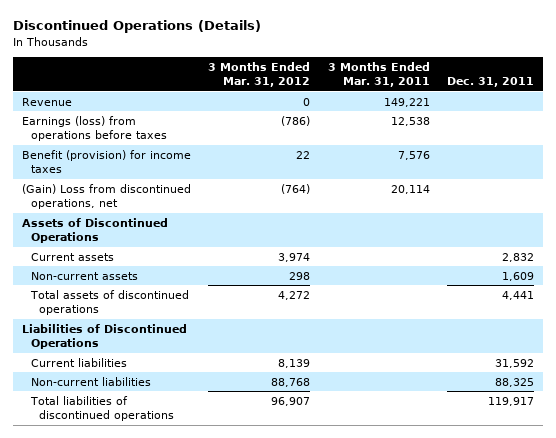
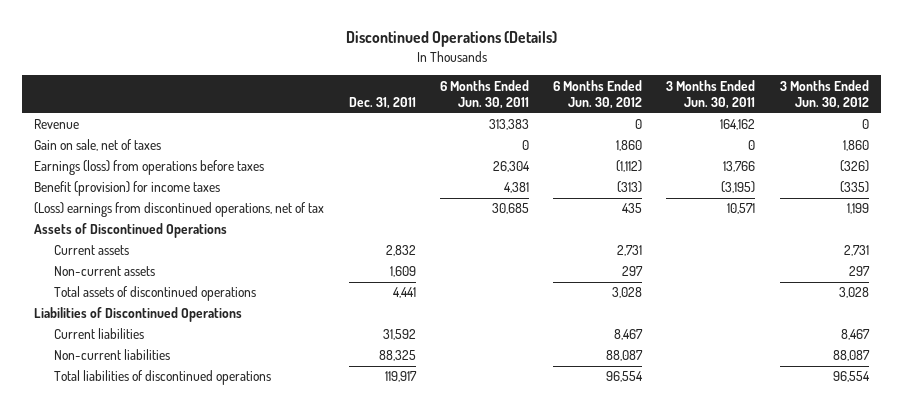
- | 3 Months Ended Mar. 31, 2012 | 3 Months Ended Mar. 31, 2011 | Dec. 31, 2011
+ | Dec. 31, 2011 | 6 Months Ended Jun. 30, 2011 | 6 Months Ended Jun. 30, 2012 | 3 Months Ended Jun. 30, 2011 | 3 Months Ended Jun. 30, 2012
+ Gain on sale, net of taxes | | 0 | 1,860 | 0 | 1,860
- (Gain) Loss from discontinued operations, net | (764) | 20,114 |
+ (Loss) earnings from discontinued operations, net of tax | | 30,685 | 435 | 10,571 | 1,199

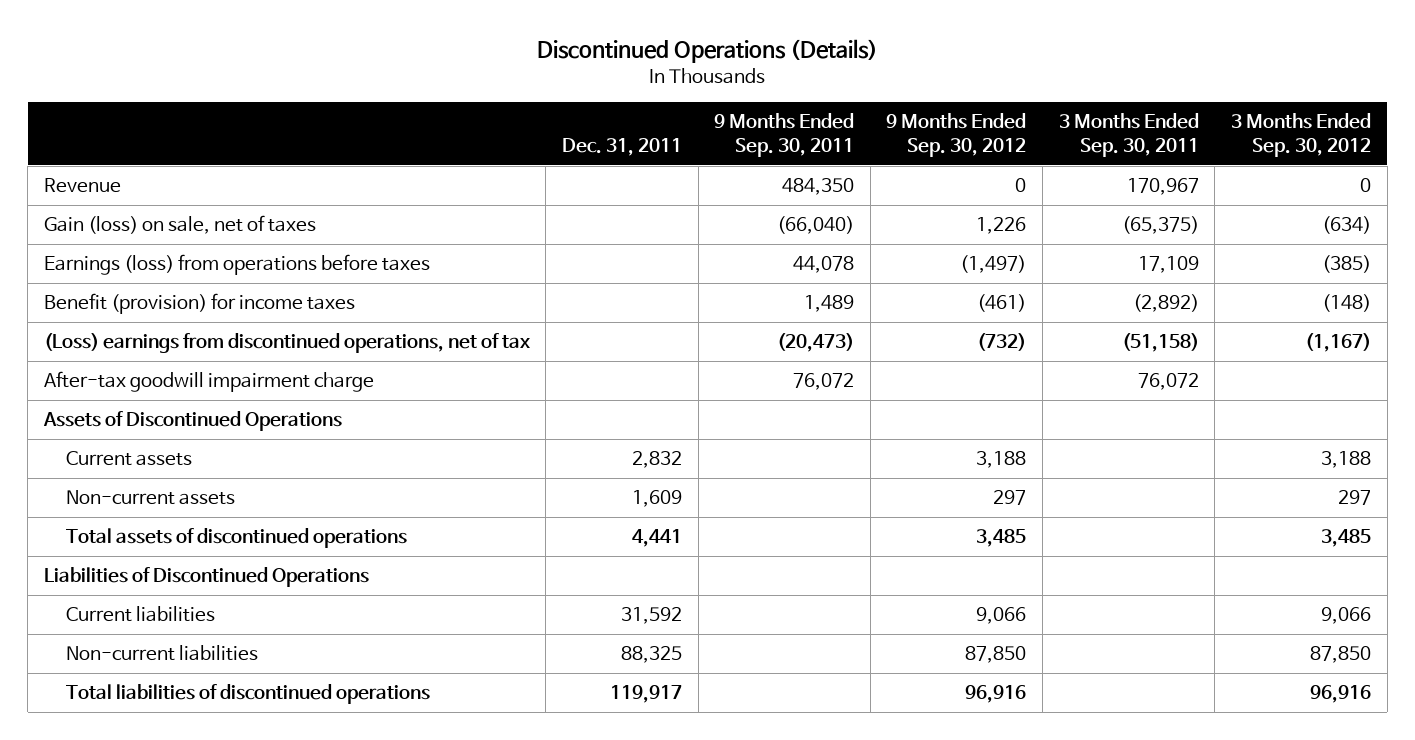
- | Dec. 31, 2011 | 6 Months Ended Jun. 30, 2011 | 6 Months Ended Jun. 30, 2012 | 3 Months Ended Jun. 30, 2011 | 3 Months Ended Jun. 30, 2012
+ | Dec. 31, 2011 | 9 Months Ended Sep. 30, 2011 | 9 Months Ended Sep. 30, 2012 | 3 Months Ended Sep. 30, 2011 | 3 Months Ended Sep. 30, 2012
- Gain on sale, net of taxes | | 0 | 1,860 | 0 | 1,860
+ Gain (loss) on sale, net of taxes | | (66,040) | 1,226 | (65,375) | (634)
+ After-tax goodwill impairment charge | | 76,072 | | 76,072 |

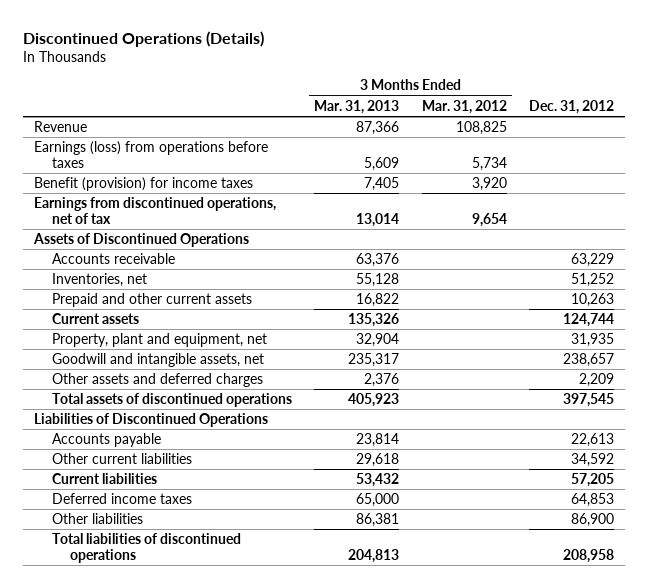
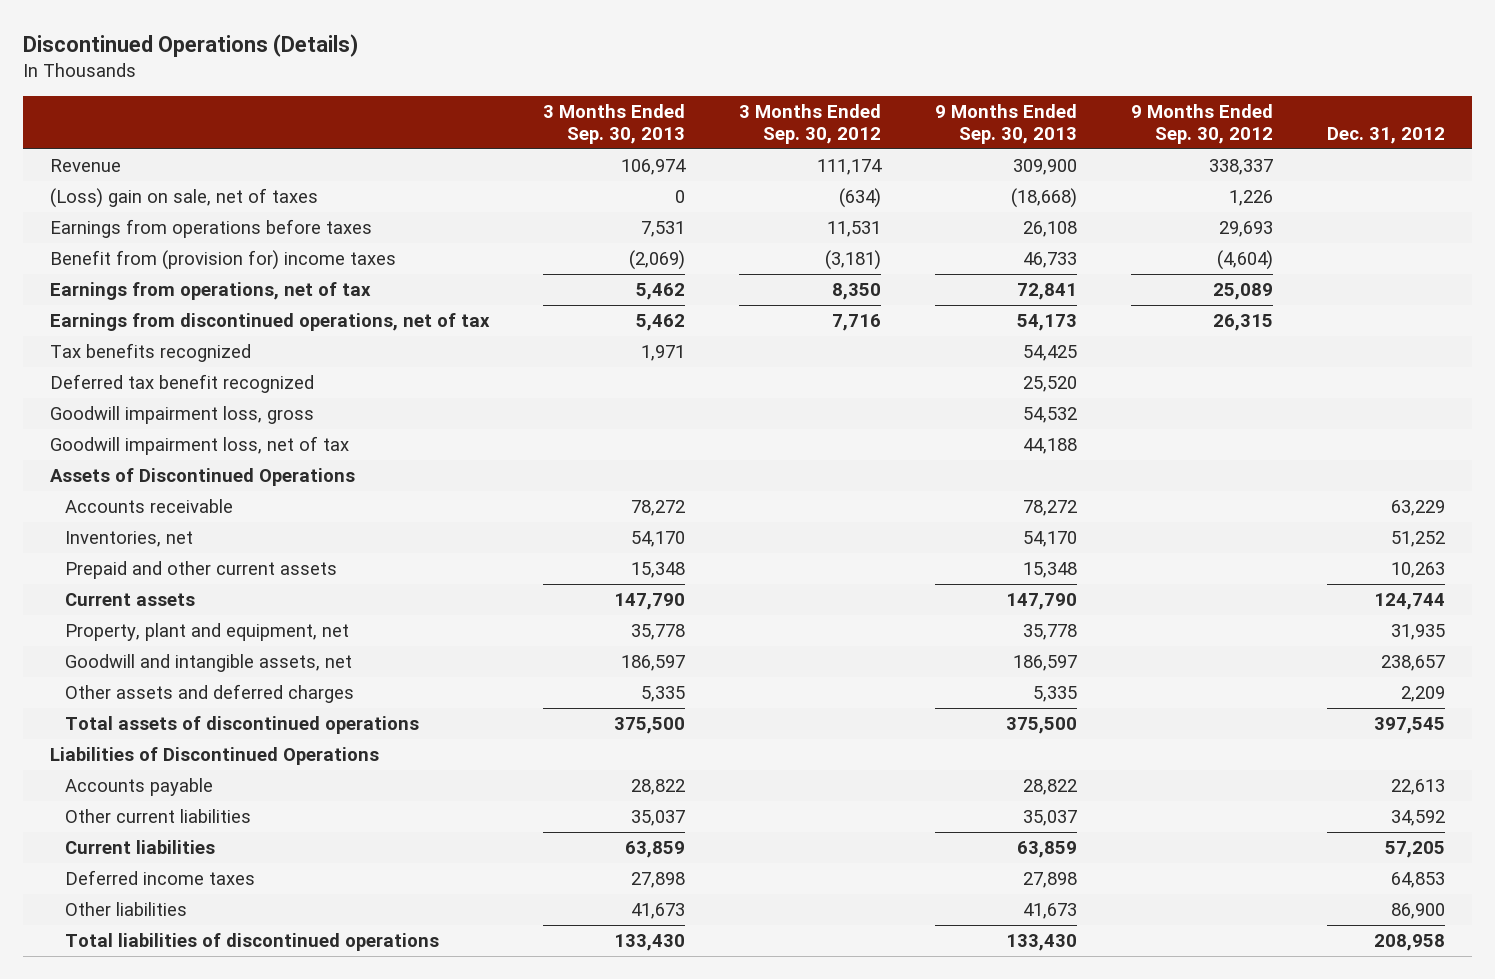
- | 3 Months Ended Mar. 31, 2013 | 3 Months Ended Mar. 31, 2012 | Dec. 31, 2012
+ | 3 Months Ended Sep. 30, 2013 | 3 Months Ended Sep. 30, 2012 | 9 Months Ended Sep. 30, 2013 | 9 Months Ended Sep. 30, 2012 | Dec. 31, 2012
- Earnings (loss) from operations before taxes | 5,609 | 5,734 |
- Benefit (provision) for income taxes | 7,405 | 3,920 |
+ (Loss) gain on sale, net of taxes | 0 | (634) | (18,668) | 1,226 |
+ Earnings from operations before taxes | 7,531 | 11,531 | 26,108 | 29,693 |
+ Benefit from (provision for) income taxes | (2,069) | (3,181) | 46,733 | (4,604) |
+ Earnings from operations, net of tax | 5,462 | 8,350 | 72,841 | 25,089 |
+ Tax benefits recognized | 1,971 | | 54,425 | |
+ Deferred tax benefit recognized | | | 25,520 | |
+ Goodwill impairment loss, gross | | | 54,532 | |
+ Goodwill impairment loss, net of tax | | | 44,188 | |

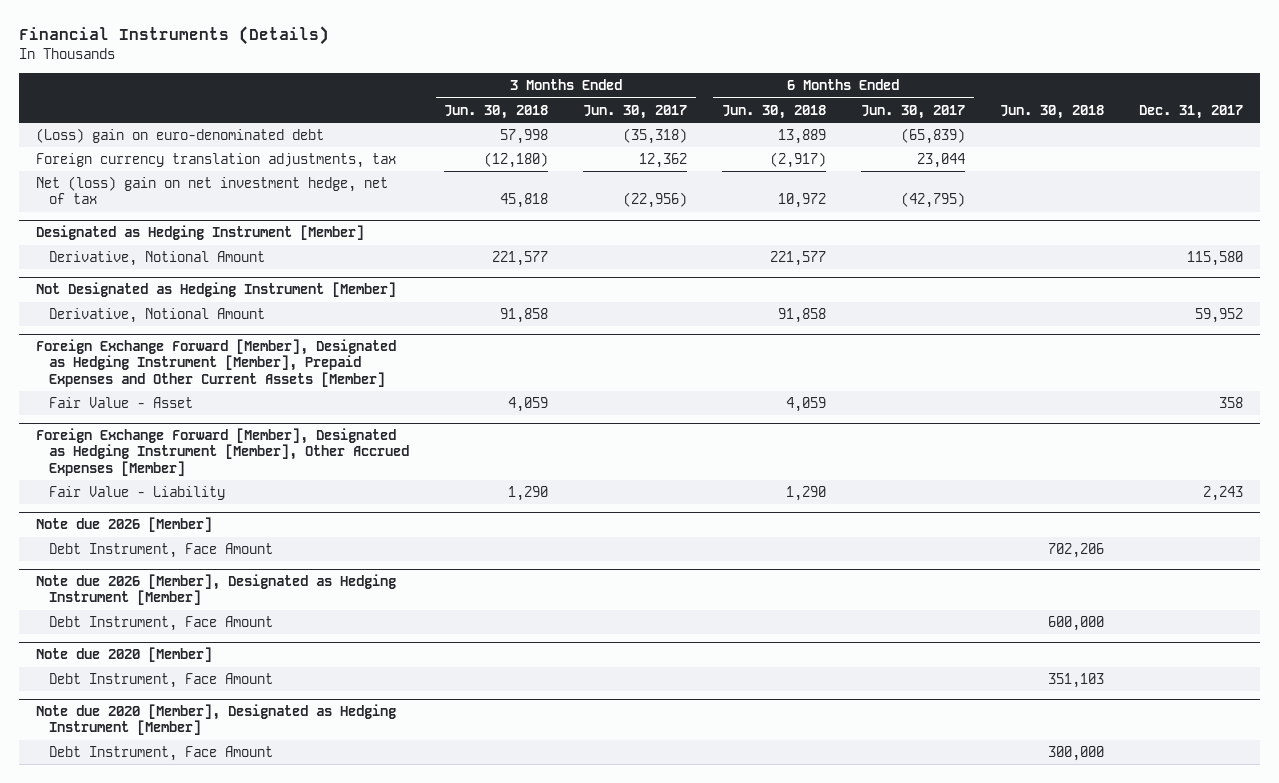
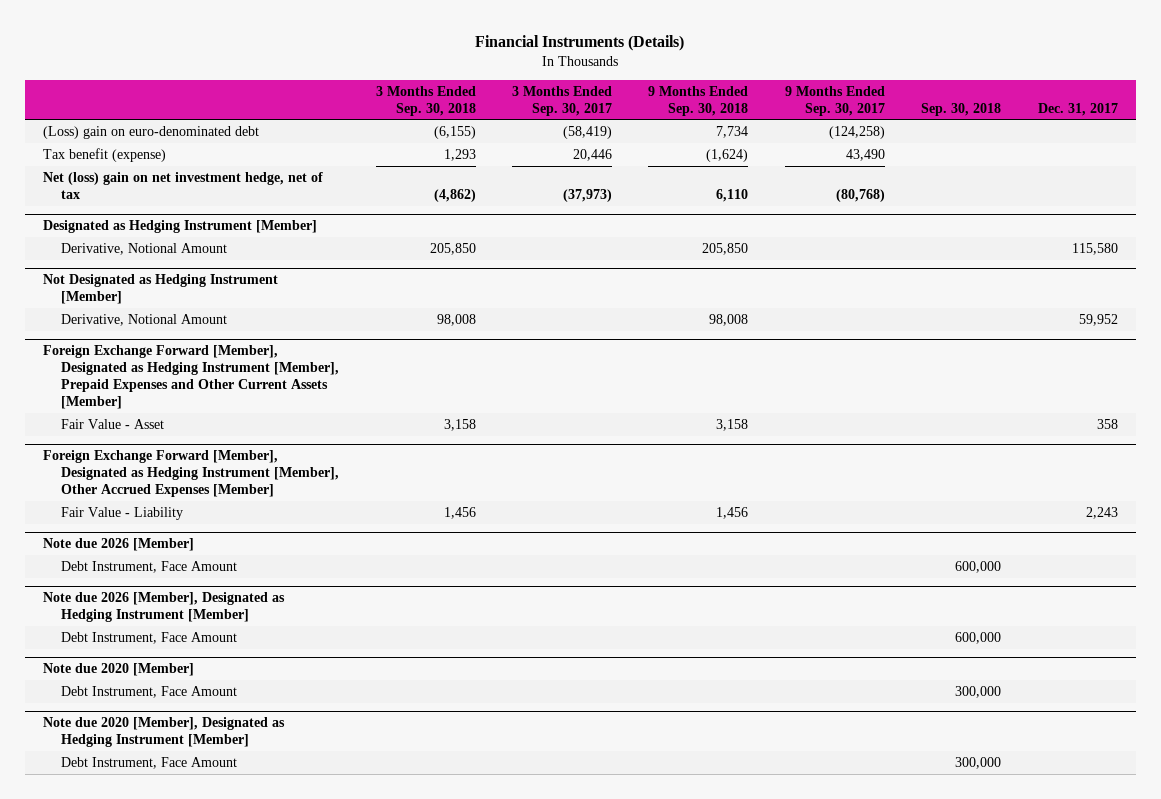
- | 3 Months Ended Jun. 30, 2018 | 3 Months Ended Jun. 30, 2017 | 6 Months Ended Jun. 30, 2018 | 6 Months Ended Jun. 30, 2017 | Jun. 30, 2018 | Dec. 31, 2017
+ | 3 Months Ended Sep. 30, 2018 | 3 Months Ended Sep. 30, 2017 | 9 Months Ended Sep. 30, 2018 | 9 Months Ended Sep. 30, 2017 | Sep. 30, 2018 | Dec. 31, 2017
- Foreign currency translation adjustments, tax | (12,180) | 12,362 | (2,917) | 23,044 | |
+ Tax benefit (expense) | 1,293 | 20,446 | (1,624) | 43,490 | |

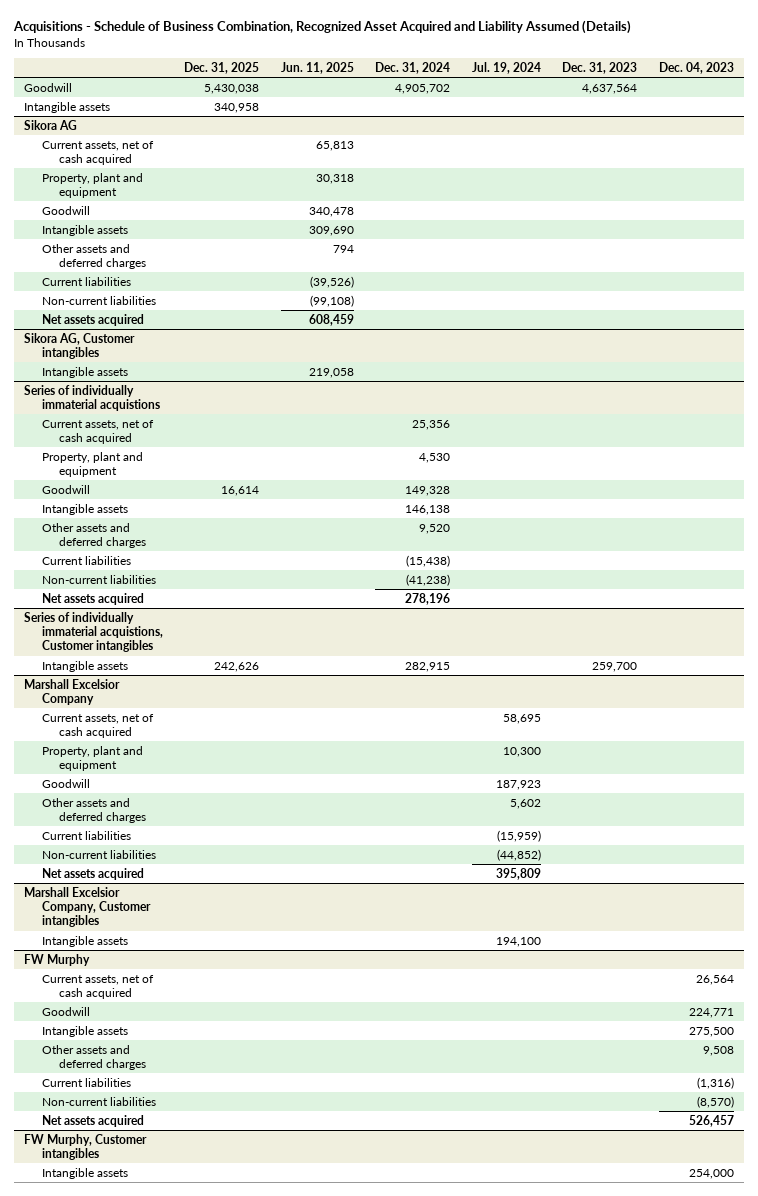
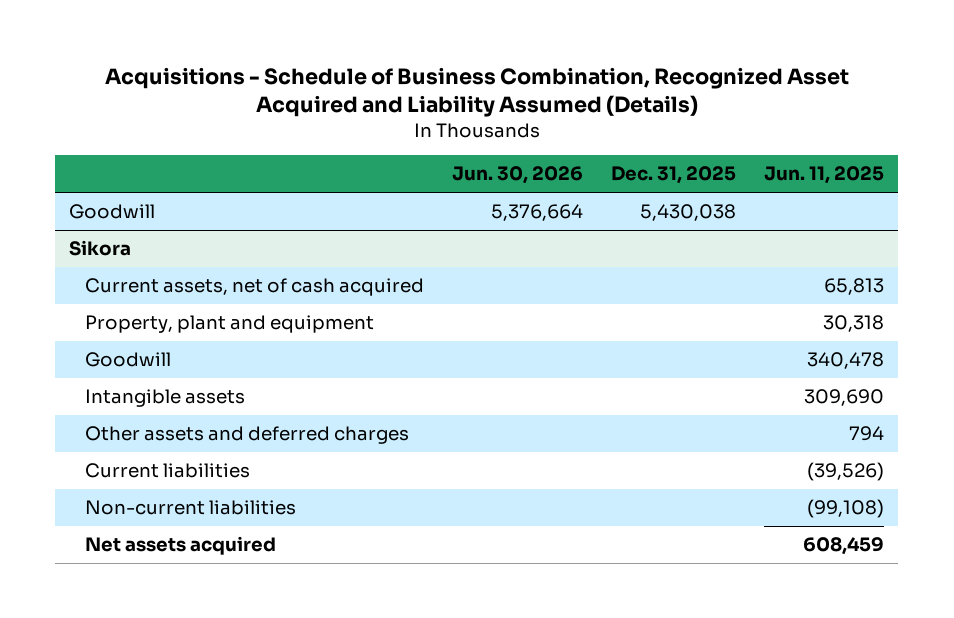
- | Dec. 31, 2025 | Jun. 11, 2025 | Dec. 31, 2024 | Jul. 19, 2024 | Dec. 31, 2023 | Dec. 04, 2023
+ | Jun. 30, 2026 | Dec. 31, 2025 | Jun. 11, 2025
- Intangible assets | 340,958 | | | | |
- Sikora AG
+ Sikora
- Sikora AG, Customer intangibles
- Intangible assets | | 219,058 | | | |
- Series of individually immaterial acquistions
- Current assets, net of cash acquired | | | 25,356 | | |
- Property, plant and equipment | | | 4,530 | | |
- Goodwill | 16,614 | | 149,328 | | |
- Intangible assets | | | 146,138 | | |
- Other assets and deferred charges | | | 9,520 | | |
- Current liabilities | | | (15,438) | | |
- Non-current liabilities | | | (41,238) | | |
- Net assets acquired | | | 278,196 | | |
- Series of individually immaterial acquistions, Customer intangibles
- Intangible assets | 242,626 | | 282,915 | | 259,700 |
- Marshall Excelsior Company
- Current assets, net of cash acquired | | | | 58,695 | |
- Property, plant and equipment | | | | 10,300 | |
- Goodwill | | | | 187,923 | |
- Other assets and deferred charges | | | | 5,602 | |
- Current liabilities | | | | (15,959) | |
- Non-current liabilities | | | | (44,852) | |
- Net assets acquired | | | | 395,809 | |
- Marshall Excelsior Company, Customer intangibles
- Intangible assets | | | | 194,100 | |
- FW Murphy
- Current assets, net of cash acquired | | | | | | 26,564
- Goodwill | | | | | | 224,771
- Intangible assets | | | | | | 275,500
- Other assets and deferred charges | | | | | | 9,508
- Current liabilities | | | | | | (1,316)
- Non-current liabilities | | | | | | (8,570)
- Net assets acquired | | | | | | 526,457
- FW Murphy, Customer intangibles
- Intangible assets | | | | | | 254,000

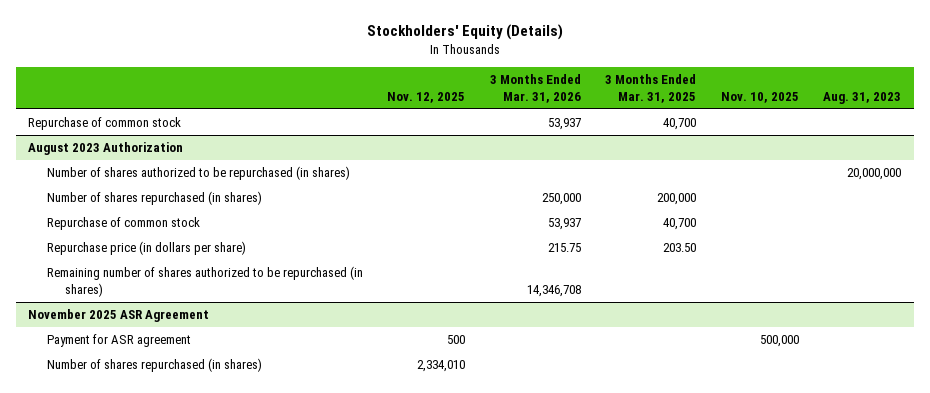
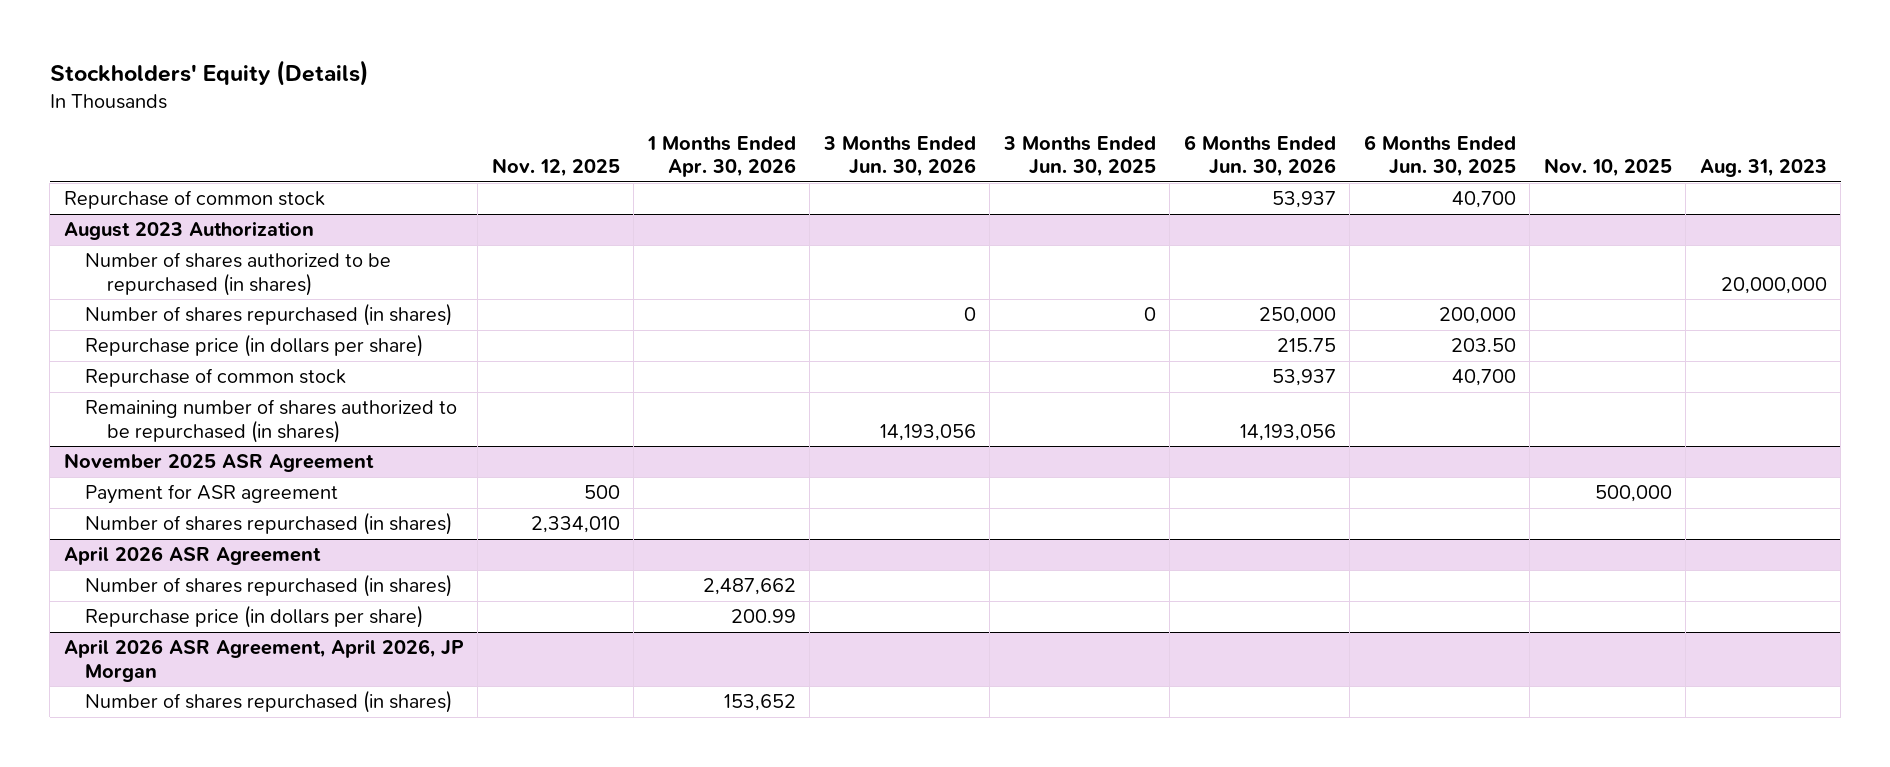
- | Nov. 12, 2025 | 3 Months Ended Mar. 31, 2026 | 3 Months Ended Mar. 31, 2025 | Nov. 10, 2025 | Aug. 31, 2023
+ | Nov. 12, 2025 | 1 Months Ended Apr. 30, 2026 | 3 Months Ended Jun. 30, 2026 | 3 Months Ended Jun. 30, 2025 | 6 Months Ended Jun. 30, 2026 | 6 Months Ended Jun. 30, 2025 | Nov. 10, 2025 | Aug. 31, 2023
@ August 2023 Authorization
moved down: Repurchase of common stock | | | | | 53,937 | 40,700 | |
+ April 2026 ASR Agreement
+ Number of shares repurchased (in shares) | | 2,487,662 | | | | | |
+ Repurchase price (in dollars per share) | | 200.99 | | | | | |
+ April 2026 ASR Agreement, April 2026, JP Morgan
+ Number of shares repurchased (in shares) | | 153,652 | | | | | |

